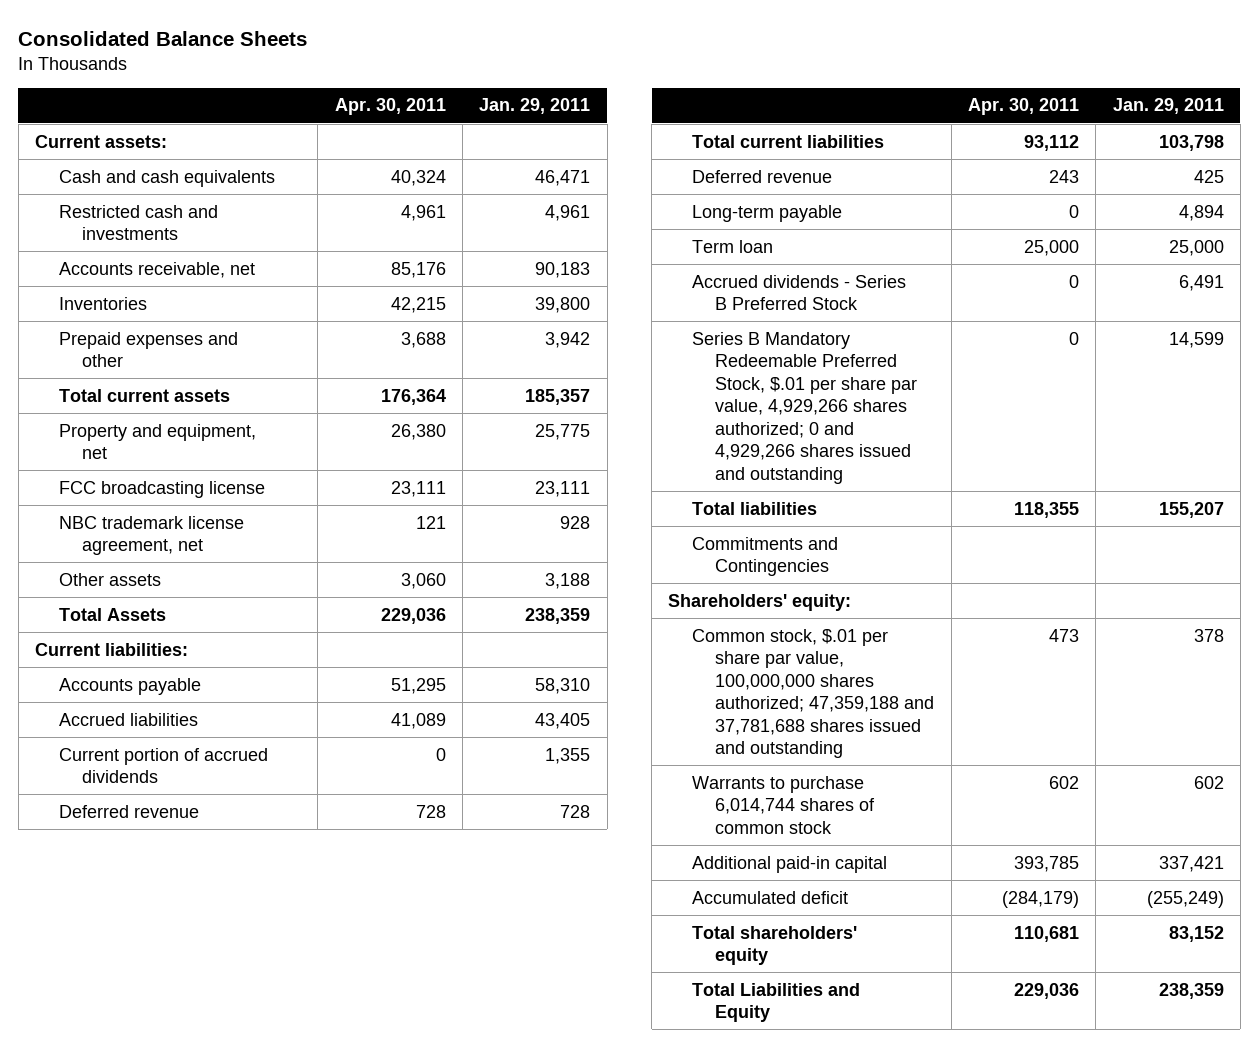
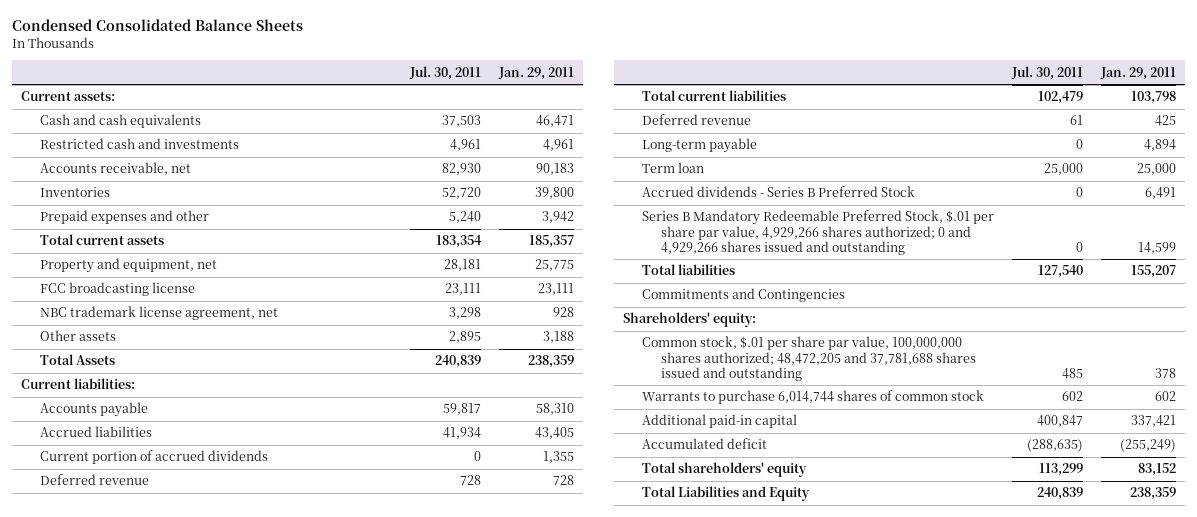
- Consolidated Balance Sheets
+ Condensed Consolidated Balance Sheets
- | Apr. 30, 2011 | Jan. 29, 2011
+ | Jul. 30, 2011 | Jan. 29, 2011
- Common stock, $.01 per share par value, 100,000,000 shares authorized; 47,359,188 and 37,781,688 shares issued and outstanding | 473 | 378
+ Common stock, $.01 per share par value, 100,000,000 shares authorized; 48,472,205 and 37,781,688 shares issued and outstanding | 485 | 378

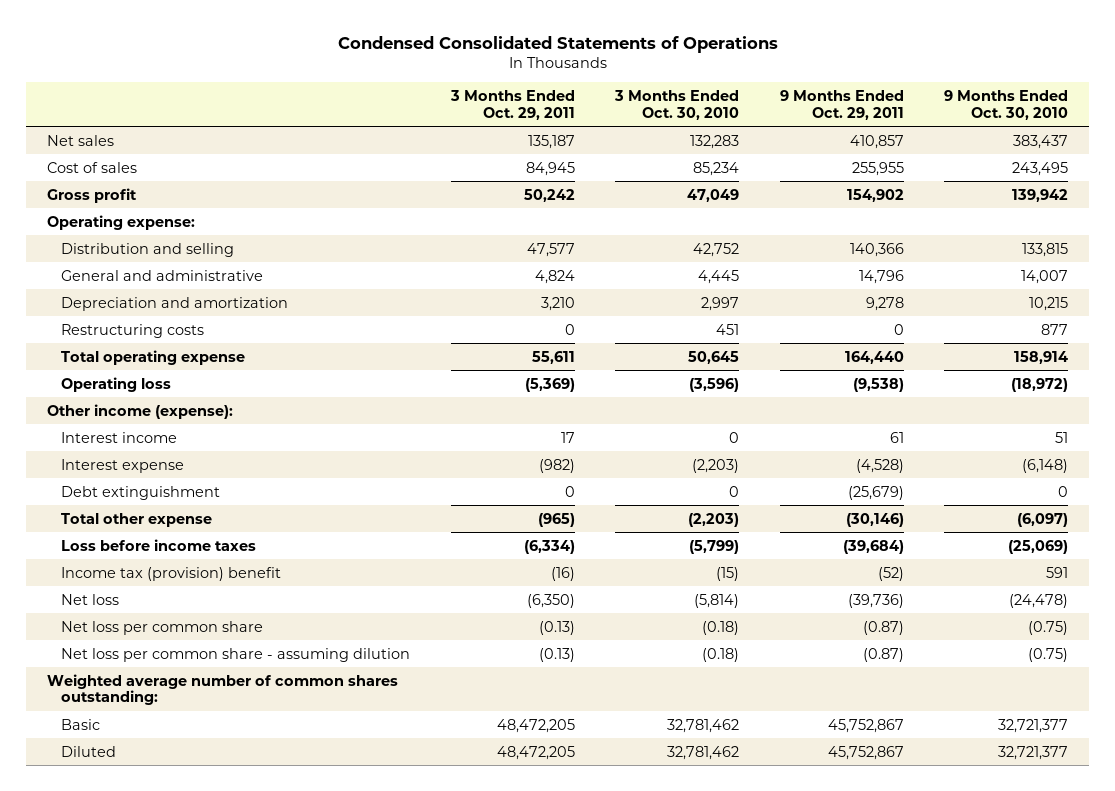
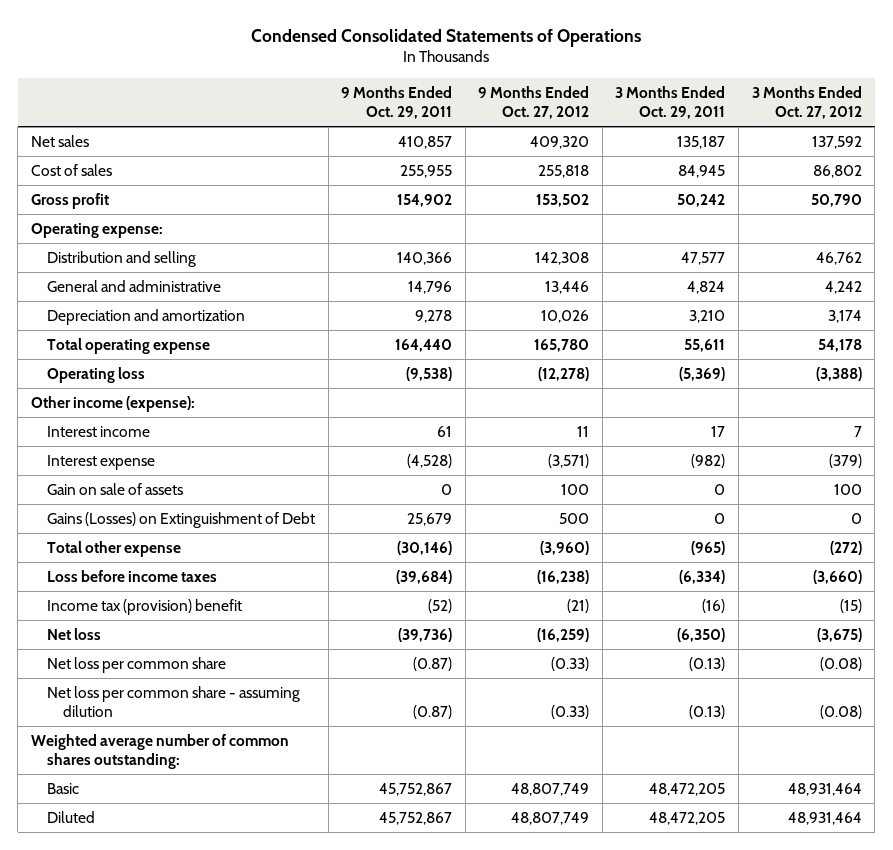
- | 3 Months Ended Oct. 29, 2011 | 3 Months Ended Oct. 30, 2010 | 9 Months Ended Oct. 29, 2011 | 9 Months Ended Oct. 30, 2010
+ | 9 Months Ended Oct. 29, 2011 | 9 Months Ended Oct. 27, 2012 | 3 Months Ended Oct. 29, 2011 | 3 Months Ended Oct. 27, 2012
- Restructuring costs | 0 | 451 | 0 | 877
- Debt extinguishment | 0 | 0 | (25,679) | 0
+ Gain on sale of assets | 0 | 100 | 0 | 100
+ Gains (Losses) on Extinguishment of Debt | 25,679 | 500 | 0 | 0

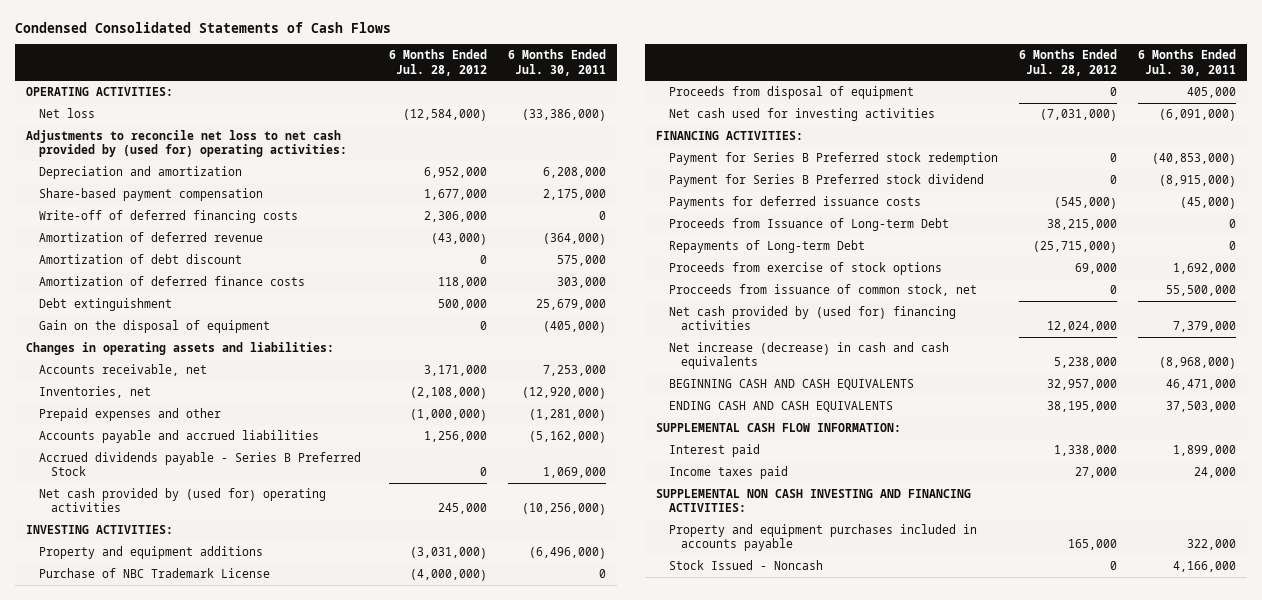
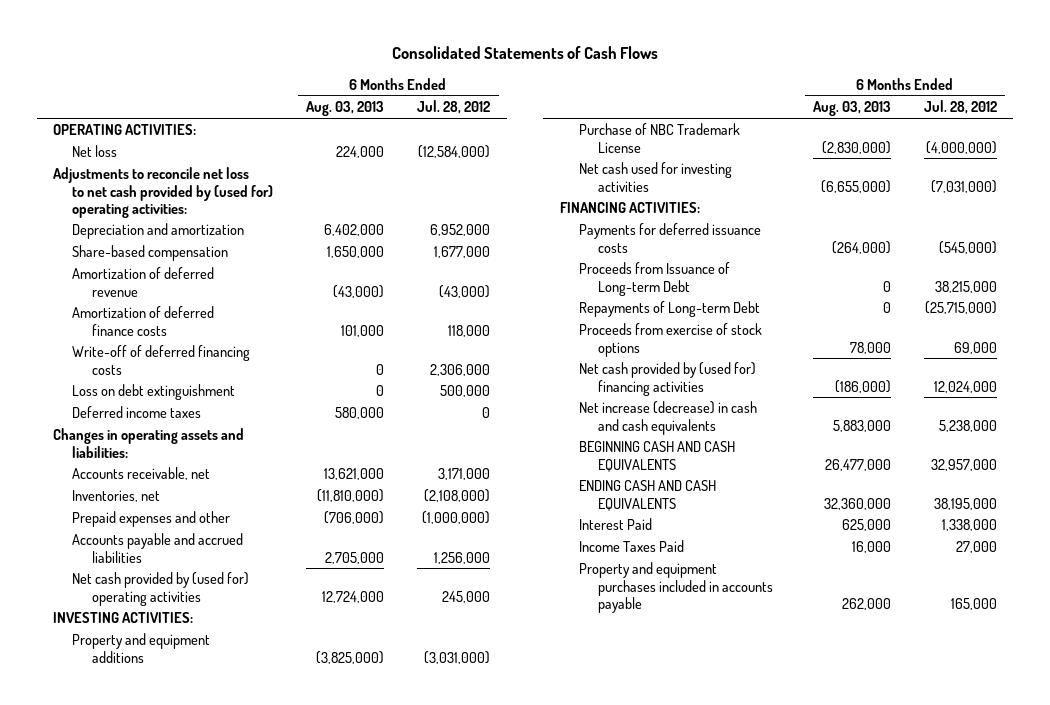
- Condensed Consolidated Statements of Cash Flows
+ Consolidated Statements of Cash Flows
- | 6 Months Ended Jul. 28, 2012 | 6 Months Ended Jul. 30, 2011
+ | 6 Months Ended Aug. 03, 2013 | 6 Months Ended Jul. 28, 2012
- Share-based payment compensation | 1,677,000 | 2,175,000
+ Share-based compensation | 1,650,000 | 1,677,000
- Amortization of debt discount | 0 | 575,000
- Debt extinguishment | 500,000 | 25,679,000
- Gain on the disposal of equipment | 0 | (405,000)
moved down: Write-off of deferred financing costs | 0 | 2,306,000
+ Loss on debt extinguishment | 0 | 500,000
+ Deferred income taxes | 580,000 | 0
- Accrued dividends payable - Series B Preferred Stock | 0 | 1,069,000
- Proceeds from disposal of equipment | 0 | 405,000
- Payment for Series B Preferred stock redemption | 0 | (40,853,000)
- Payment for Series B Preferred stock dividend | 0 | (8,915,000)
- Procceeds from issuance of common stock, net | 0 | 55,500,000
- SUPPLEMENTAL CASH FLOW INFORMATION:
- Interest paid | 1,338,000 | 1,899,000
- Income taxes paid | 27,000 | 24,000
- SUPPLEMENTAL NON CASH INVESTING AND FINANCING ACTIVITIES:
+ Interest Paid | 625,000 | 1,338,000
+ Income Taxes Paid | 16,000 | 27,000
- Stock Issued - Noncash | 0 | 4,166,000

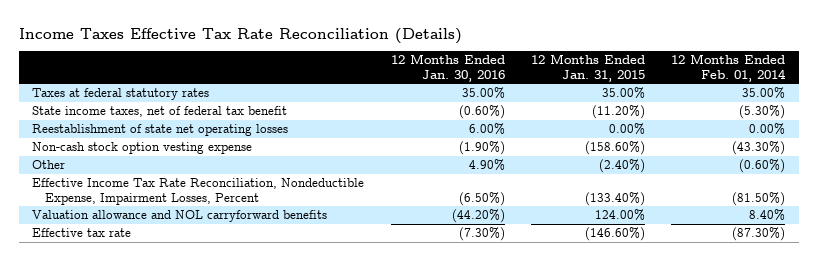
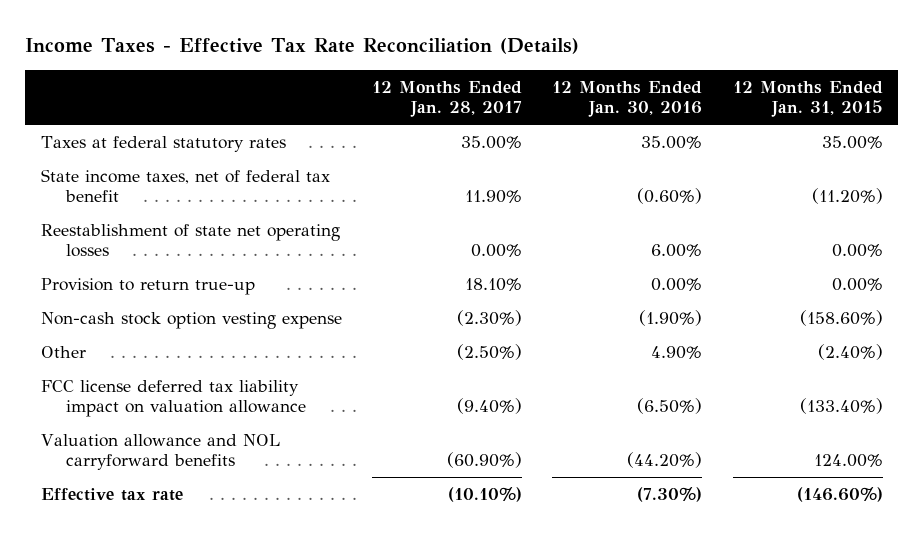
- Income Taxes Effective Tax Rate Reconciliation (Details)
+ Income Taxes - Effective Tax Rate Reconciliation (Details)
- | 12 Months Ended Jan. 30, 2016 | 12 Months Ended Jan. 31, 2015 | 12 Months Ended Feb. 01, 2014
+ | 12 Months Ended Jan. 28, 2017 | 12 Months Ended Jan. 30, 2016 | 12 Months Ended Jan. 31, 2015
+ Provision to return true-up | 18.10% | 0.00% | 0.00%
- Effective Income Tax Rate Reconciliation, Nondeductible Expense, Impairment Losses, Percent | (6.50%) | (133.40%) | (81.50%)
+ FCC license deferred tax liability impact on valuation allowance | (9.40%) | (6.50%) | (133.40%)

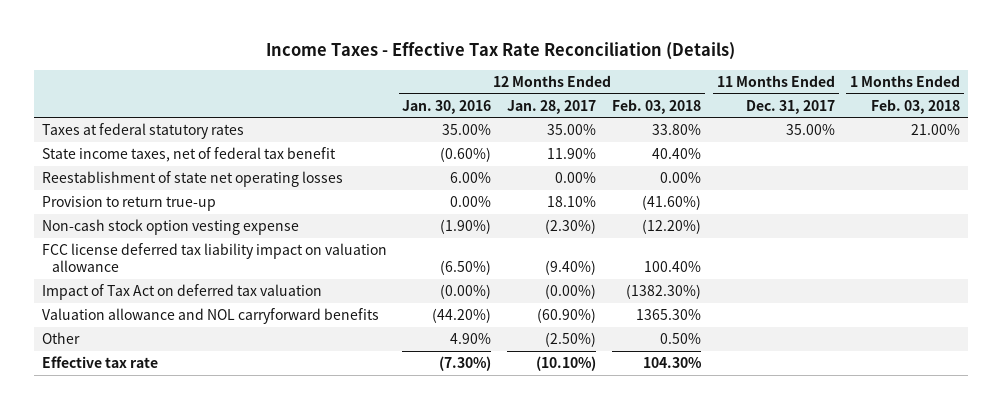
- | 12 Months Ended Jan. 28, 2017 | 12 Months Ended Jan. 30, 2016 | 12 Months Ended Jan. 31, 2015
+ | 12 Months Ended Jan. 30, 2016 | 12 Months Ended Jan. 28, 2017 | 12 Months Ended Feb. 03, 2018 | 11 Months Ended Dec. 31, 2017 | 1 Months Ended Feb. 03, 2018
+ Impact of Tax Act on deferred tax valuation | (0.00%) | (0.00%) | (1382.30%) | |
moved down: Other | 4.90% | (2.50%) | 0.50% | |

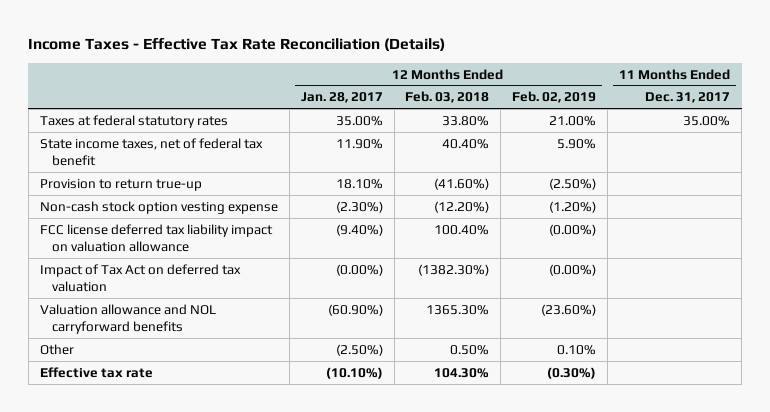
- | 12 Months Ended Jan. 30, 2016 | 12 Months Ended Jan. 28, 2017 | 12 Months Ended Feb. 03, 2018 | 11 Months Ended Dec. 31, 2017 | 1 Months Ended Feb. 03, 2018
+ | 12 Months Ended Jan. 28, 2017 | 12 Months Ended Feb. 03, 2018 | 12 Months Ended Feb. 02, 2019 | 11 Months Ended Dec. 31, 2017
- Reestablishment of state net operating losses | 6.00% | 0.00% | 0.00% | |

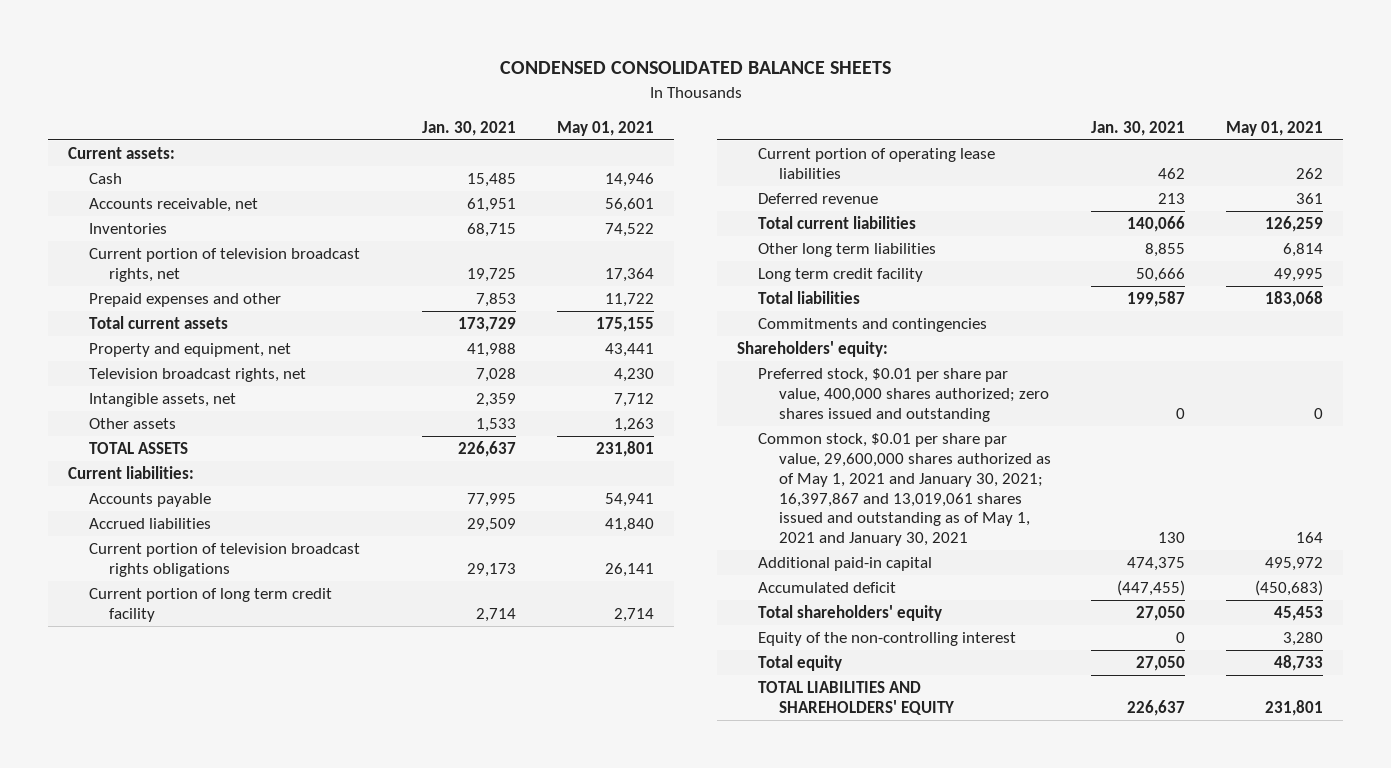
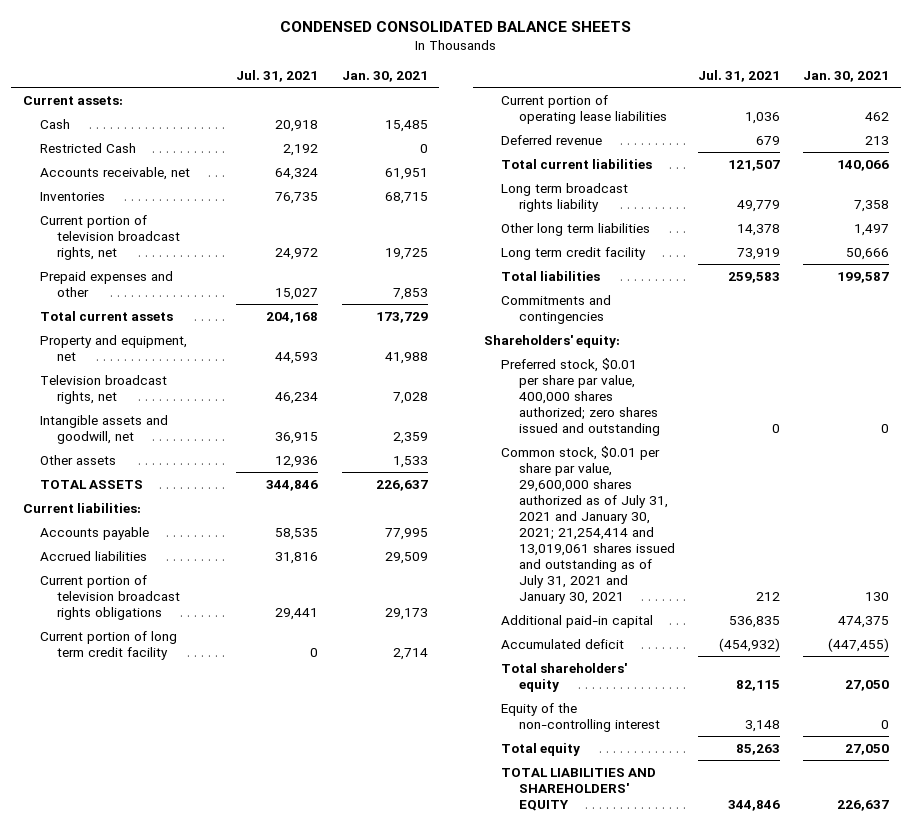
- | Jan. 30, 2021 | May 01, 2021
+ | Jul. 31, 2021 | Jan. 30, 2021
+ Restricted Cash | 2,192 | 0
- Intangible assets, net | 2,359 | 7,712
+ Intangible assets and goodwill, net | 36,915 | 2,359
- Other long term liabilities | 8,855 | 6,814
+ Long term broadcast rights liability | 49,779 | 7,358
+ Other long term liabilities | 14,378 | 1,497
- Common stock, $0.01 per share par value, 29,600,000 shares authorized as of May 1, 2021 and January 30, 2021; 16,397,867 and 13,019,061 shares issued and outstanding as of May 1, 2021 and January 30, 2021 | 130 | 164
+ Common stock, $0.01 per share par value, 29,600,000 shares authorized as of July 31, 2021 and January 30, 2021; 21,254,414 and 13,019,061 shares issued and outstanding as of July 31, 2021 and January 30, 2021 | 212 | 130

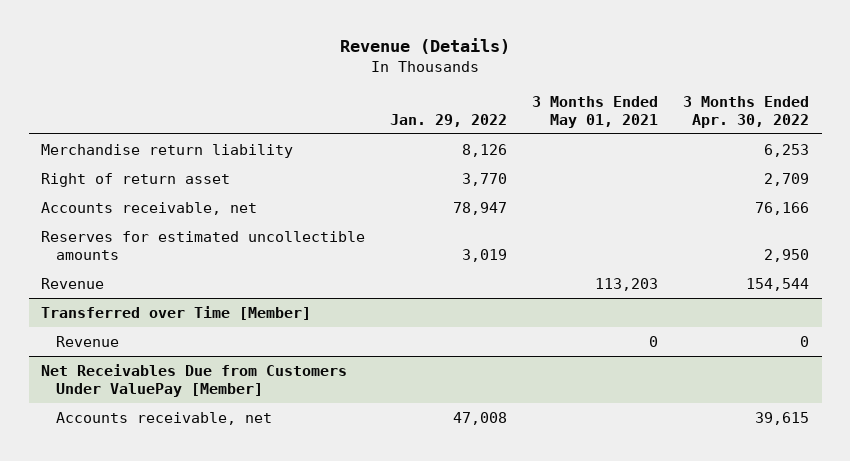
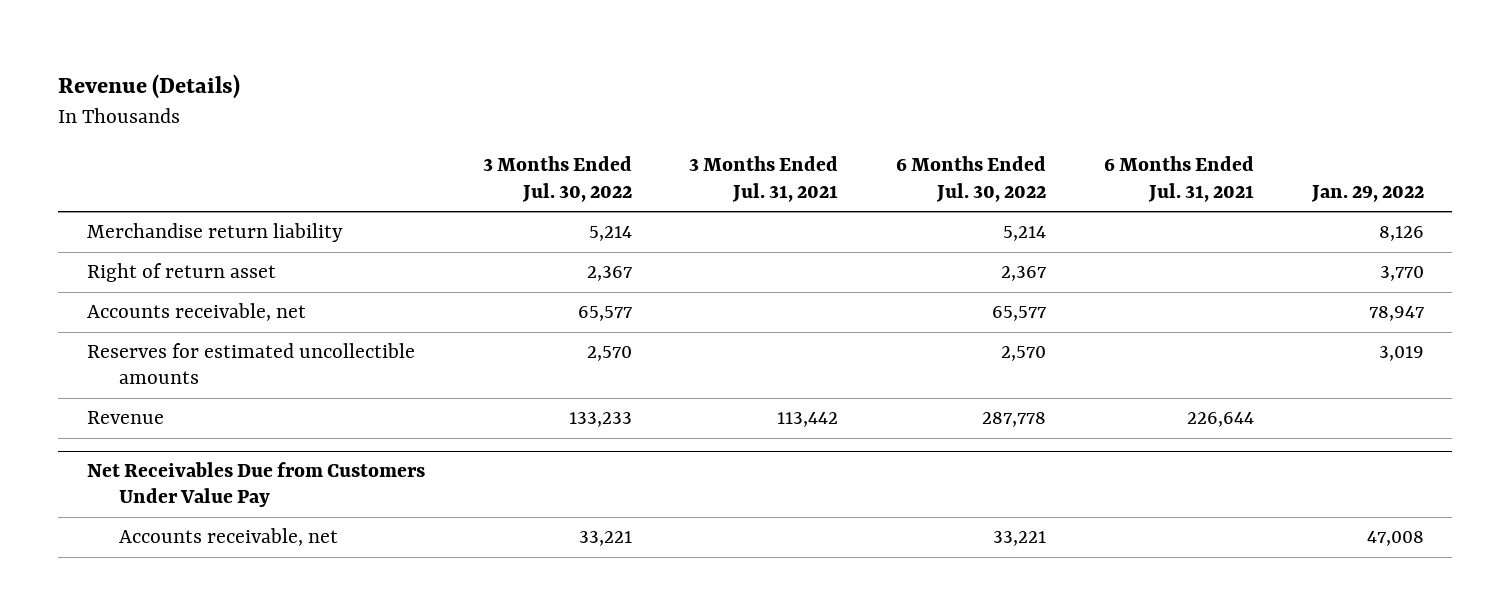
- | Jan. 29, 2022 | 3 Months Ended May 01, 2021 | 3 Months Ended Apr. 30, 2022
+ | 3 Months Ended Jul. 30, 2022 | 3 Months Ended Jul. 31, 2021 | 6 Months Ended Jul. 30, 2022 | 6 Months Ended Jul. 31, 2021 | Jan. 29, 2022
- Transferred over Time [Member]
- Revenue | | 0 | 0
- Net Receivables Due from Customers Under ValuePay [Member]
+ Net Receivables Due from Customers Under Value Pay

